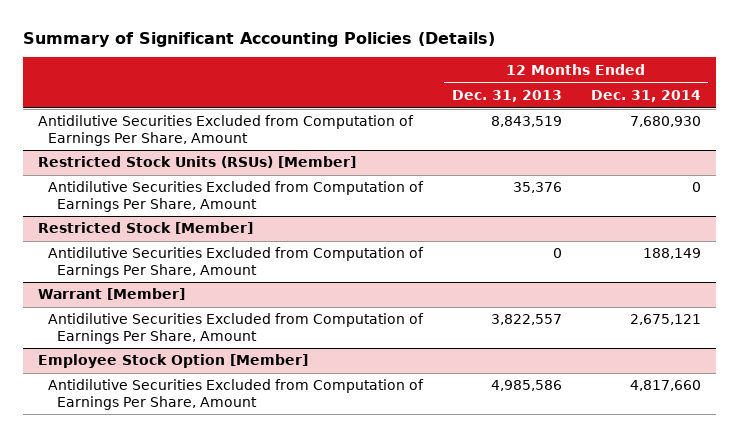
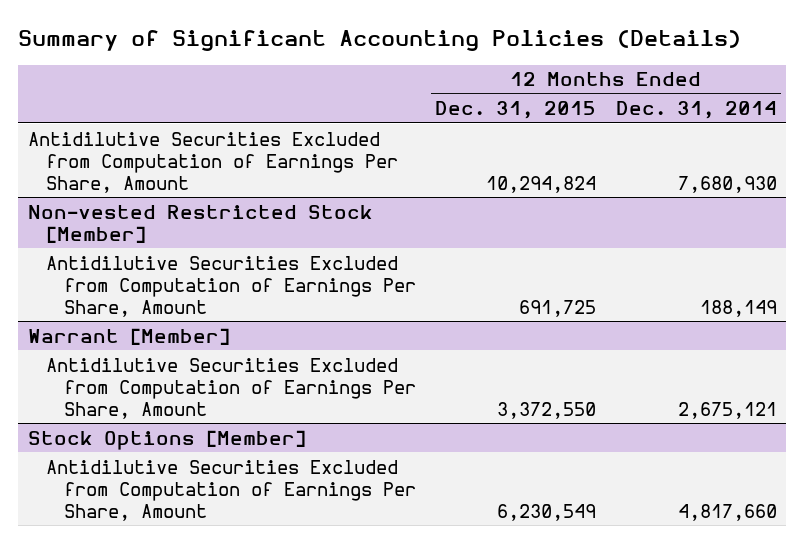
- | 12 Months Ended Dec. 31, 2013 | 12 Months Ended Dec. 31, 2014
+ | 12 Months Ended Dec. 31, 2015 | 12 Months Ended Dec. 31, 2014
- Restricted Stock Units (RSUs) [Member]
- Antidilutive Securities Excluded from Computation of Earnings Per Share, Amount | 35,376 | 0
- Restricted Stock [Member]
+ Non-vested Restricted Stock [Member]
- Employee Stock Option [Member]
+ Stock Options [Member]

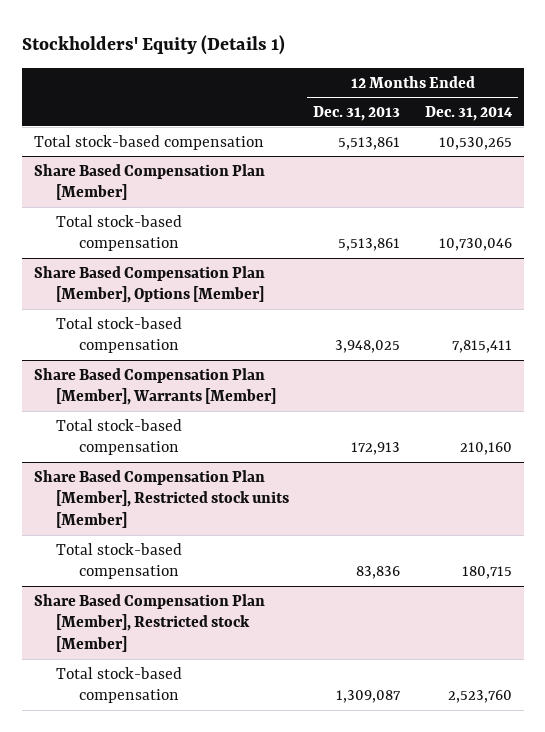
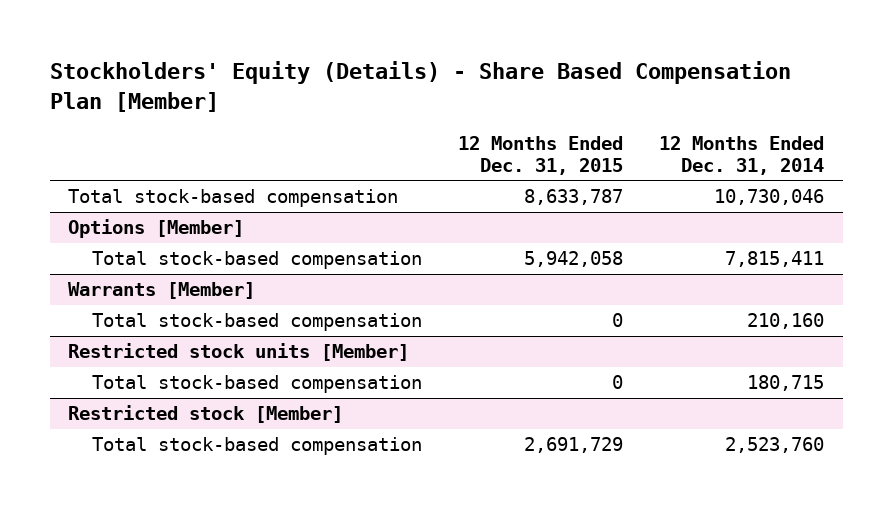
- Stockholders' Equity (Details 1)
+ Stockholders' Equity (Details) - Share Based Compensation Plan [Member]
- | 12 Months Ended Dec. 31, 2013 | 12 Months Ended Dec. 31, 2014
+ | 12 Months Ended Dec. 31, 2015 | 12 Months Ended Dec. 31, 2014
- Total stock-based compensation | 5,513,861 | 10,530,265
- Share Based Compensation Plan [Member]
- Share Based Compensation Plan [Member], Options [Member]
+ Options [Member]
- Share Based Compensation Plan [Member], Warrants [Member]
+ Warrants [Member]
- Share Based Compensation Plan [Member], Restricted stock units [Member]
+ Restricted stock units [Member]
- Share Based Compensation Plan [Member], Restricted stock [Member]
+ Restricted stock [Member]

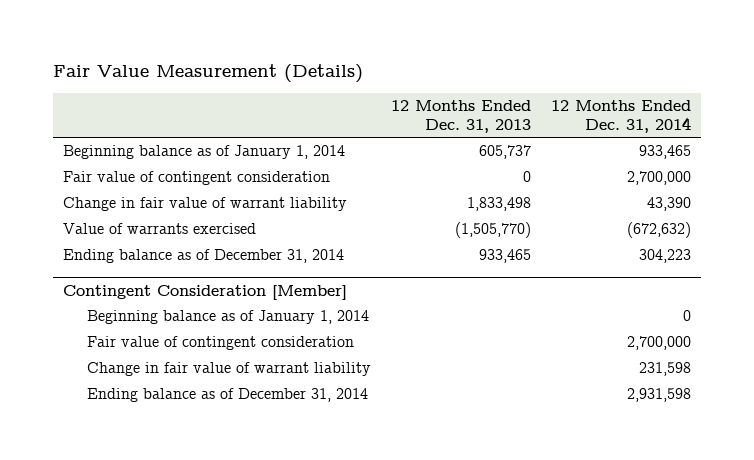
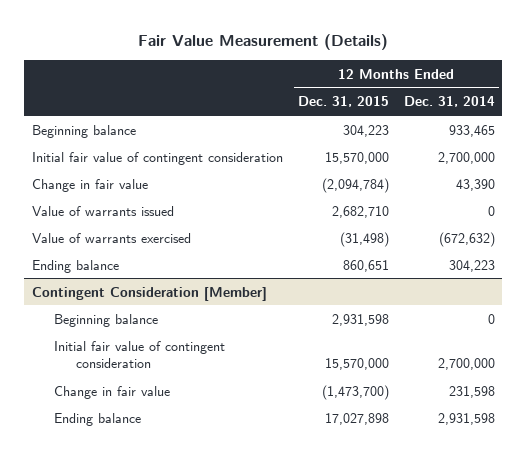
- | 12 Months Ended Dec. 31, 2013 | 12 Months Ended Dec. 31, 2014
+ | 12 Months Ended Dec. 31, 2015 | 12 Months Ended Dec. 31, 2014
- Beginning balance as of January 1, 2014 | 605,737 | 933,465
- Fair value of contingent consideration | 0 | 2,700,000
- Change in fair value of warrant liability | 1,833,498 | 43,390
+ Beginning balance | 304,223 | 933,465
+ Initial fair value of contingent consideration | 15,570,000 | 2,700,000
+ Change in fair value | (2,094,784) | 43,390
+ Value of warrants issued | 2,682,710 | 0
- Ending balance as of December 31, 2014 | 933,465 | 304,223
+ Ending balance | 860,651 | 304,223
@ Contingent Consideration [Member]
- Beginning balance as of January 1, 2014 | | 0
- Fair value of contingent consideration | | 2,700,000
- Change in fair value of warrant liability | | 231,598
- Ending balance as of December 31, 2014 | | 2,931,598
+ Beginning balance | 2,931,598 | 0
+ Initial fair value of contingent consideration | 15,570,000 | 2,700,000
+ Change in fair value | (1,473,700) | 231,598
+ Ending balance | 17,027,898 | 2,931,598

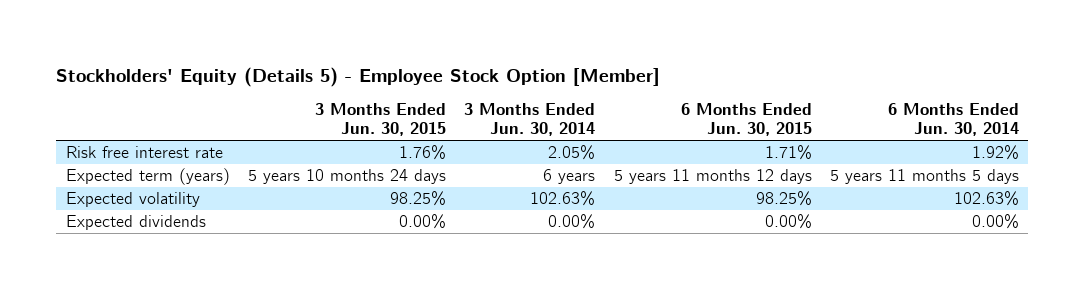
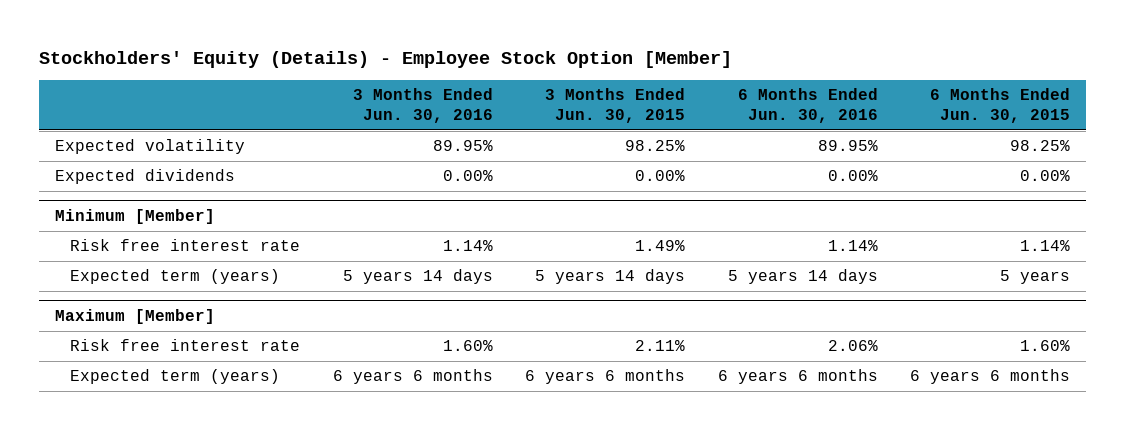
- Stockholders' Equity (Details 5) - Employee Stock Option [Member]
+ Stockholders' Equity (Details) - Employee Stock Option [Member]
- | 3 Months Ended Jun. 30, 2015 | 3 Months Ended Jun. 30, 2014 | 6 Months Ended Jun. 30, 2015 | 6 Months Ended Jun. 30, 2014
+ | 3 Months Ended Jun. 30, 2016 | 3 Months Ended Jun. 30, 2015 | 6 Months Ended Jun. 30, 2016 | 6 Months Ended Jun. 30, 2015
- Risk free interest rate | 1.76% | 2.05% | 1.71% | 1.92%
- Expected term (years) | 5 years 10 months 24 days | 6 years | 5 years 11 months 12 days | 5 years 11 months 5 days
+ Minimum [Member]
+ Risk free interest rate | 1.14% | 1.49% | 1.14% | 1.14%
+ Expected term (years) | 5 years 14 days | 5 years 14 days | 5 years 14 days | 5 years
+ Maximum [Member]
+ Risk free interest rate | 1.60% | 2.11% | 2.06% | 1.60%
+ Expected term (years) | 6 years 6 months | 6 years 6 months | 6 years 6 months | 6 years 6 months

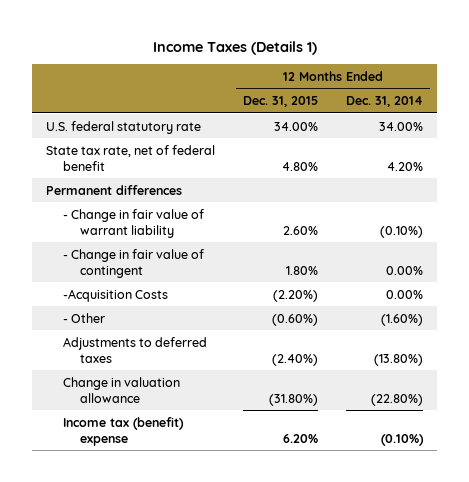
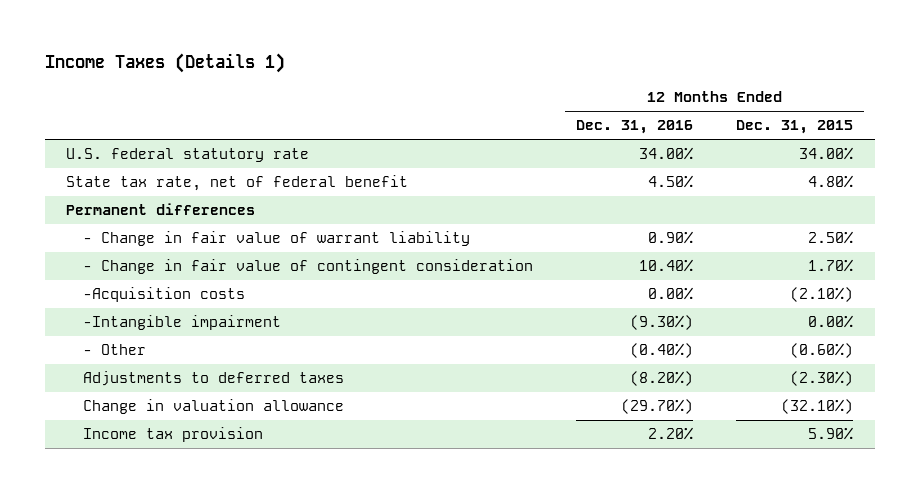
- | 12 Months Ended Dec. 31, 2015 | 12 Months Ended Dec. 31, 2014
+ | 12 Months Ended Dec. 31, 2016 | 12 Months Ended Dec. 31, 2015
- - Change in fair value of warrant liability | 2.60% | (0.10%)
- - Change in fair value of contingent | 1.80% | 0.00%
- -Acquisition Costs | (2.20%) | 0.00%
+ - Change in fair value of warrant liability | 0.90% | 2.50%
+ - Change in fair value of contingent consideration | 10.40% | 1.70%
+ -Acquisition costs | 0.00% | (2.10%)
+ -Intangible impairment | (9.30%) | 0.00%
- Adjustments to deferred taxes | (2.40%) | (13.80%)
- Change in valuation allowance | (31.80%) | (22.80%)
- Income tax (benefit) expense | 6.20% | (0.10%)
+ Adjustments to deferred taxes | (8.20%) | (2.30%)
+ Change in valuation allowance | (29.70%) | (32.10%)
+ Income tax provision | 2.20% | 5.90%

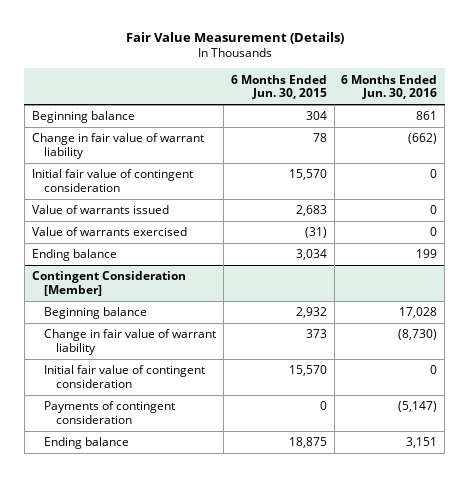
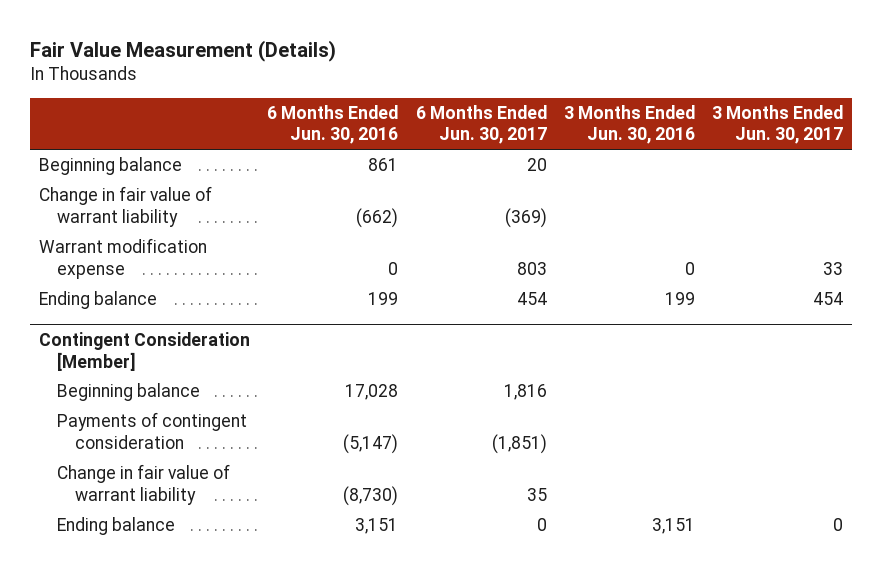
- | 6 Months Ended Jun. 30, 2015 | 6 Months Ended Jun. 30, 2016
+ | 6 Months Ended Jun. 30, 2016 | 6 Months Ended Jun. 30, 2017 | 3 Months Ended Jun. 30, 2016 | 3 Months Ended Jun. 30, 2017
- Initial fair value of contingent consideration | 15,570 | 0
- Value of warrants issued | 2,683 | 0
- Value of warrants exercised | (31) | 0
+ Warrant modification expense | 0 | 803 | 0 | 33
@ Contingent Consideration [Member]
- Initial fair value of contingent consideration | 15,570 | 0
moved down: Change in fair value of warrant liability | (8,730) | 35 | |

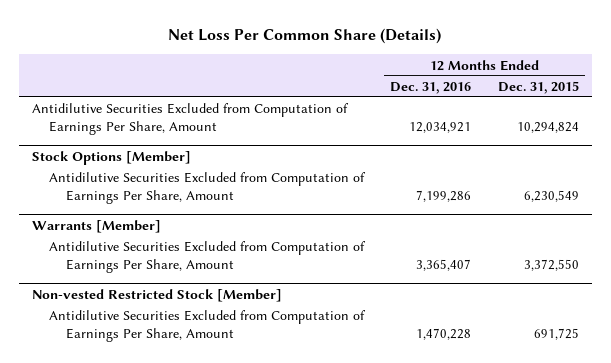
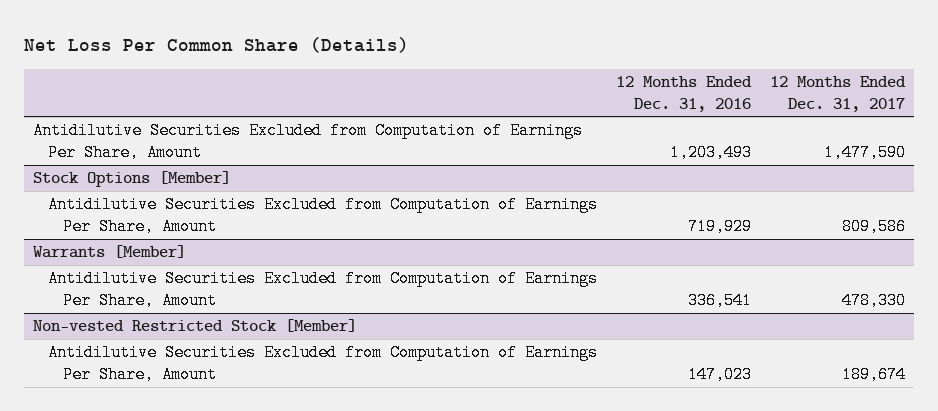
- | 12 Months Ended Dec. 31, 2016 | 12 Months Ended Dec. 31, 2015
+ | 12 Months Ended Dec. 31, 2016 | 12 Months Ended Dec. 31, 2017
- Antidilutive Securities Excluded from Computation of Earnings Per Share, Amount | 12,034,921 | 10,294,824
+ Antidilutive Securities Excluded from Computation of Earnings Per Share, Amount | 1,203,493 | 1,477,590
@ Stock Options [Member]
- Antidilutive Securities Excluded from Computation of Earnings Per Share, Amount | 7,199,286 | 6,230,549
+ Antidilutive Securities Excluded from Computation of Earnings Per Share, Amount | 719,929 | 809,586
@ Warrants [Member]
- Antidilutive Securities Excluded from Computation of Earnings Per Share, Amount | 3,365,407 | 3,372,550
+ Antidilutive Securities Excluded from Computation of Earnings Per Share, Amount | 336,541 | 478,330
@ Non-vested Restricted Stock [Member]
- Antidilutive Securities Excluded from Computation of Earnings Per Share, Amount | 1,470,228 | 691,725
+ Antidilutive Securities Excluded from Computation of Earnings Per Share, Amount | 147,023 | 189,674

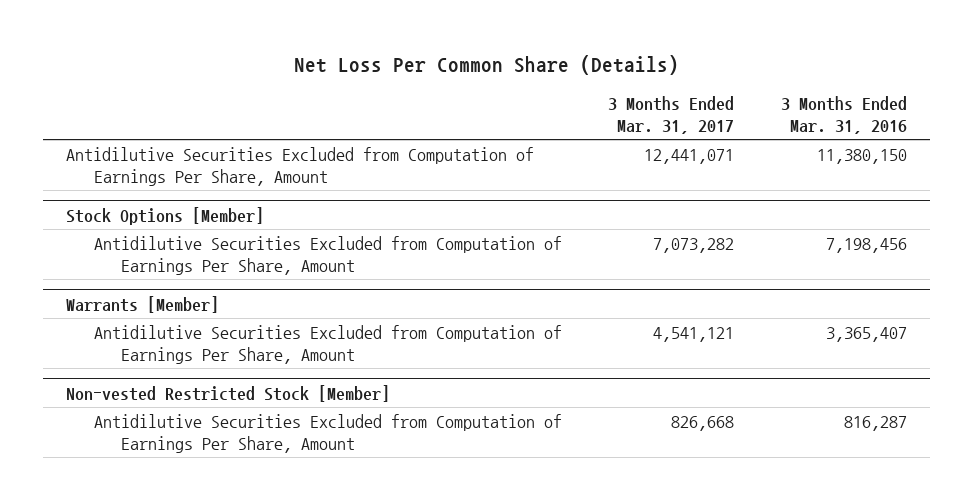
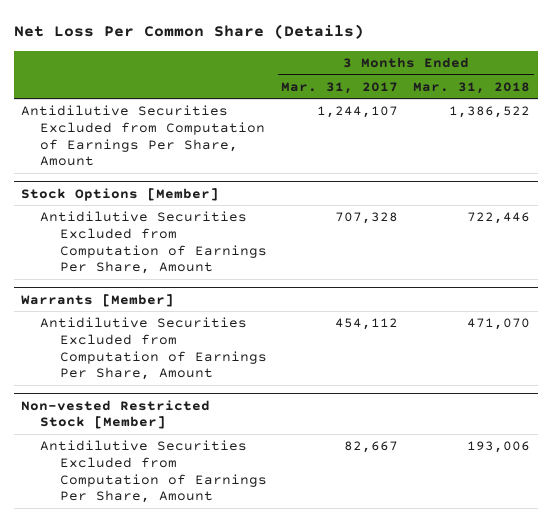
- | 3 Months Ended Mar. 31, 2017 | 3 Months Ended Mar. 31, 2016
+ | 3 Months Ended Mar. 31, 2017 | 3 Months Ended Mar. 31, 2018
- Antidilutive Securities Excluded from Computation of Earnings Per Share, Amount | 12,441,071 | 11,380,150
+ Antidilutive Securities Excluded from Computation of Earnings Per Share, Amount | 1,244,107 | 1,386,522
@ Stock Options [Member]
- Antidilutive Securities Excluded from Computation of Earnings Per Share, Amount | 7,073,282 | 7,198,456
+ Antidilutive Securities Excluded from Computation of Earnings Per Share, Amount | 707,328 | 722,446
@ Warrants [Member]
- Antidilutive Securities Excluded from Computation of Earnings Per Share, Amount | 4,541,121 | 3,365,407
+ Antidilutive Securities Excluded from Computation of Earnings Per Share, Amount | 454,112 | 471,070
@ Non-vested Restricted Stock [Member]
- Antidilutive Securities Excluded from Computation of Earnings Per Share, Amount | 826,668 | 816,287
+ Antidilutive Securities Excluded from Computation of Earnings Per Share, Amount | 82,667 | 193,006

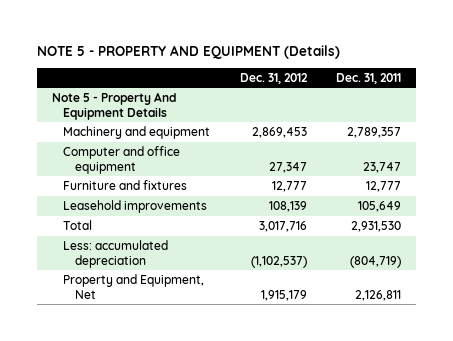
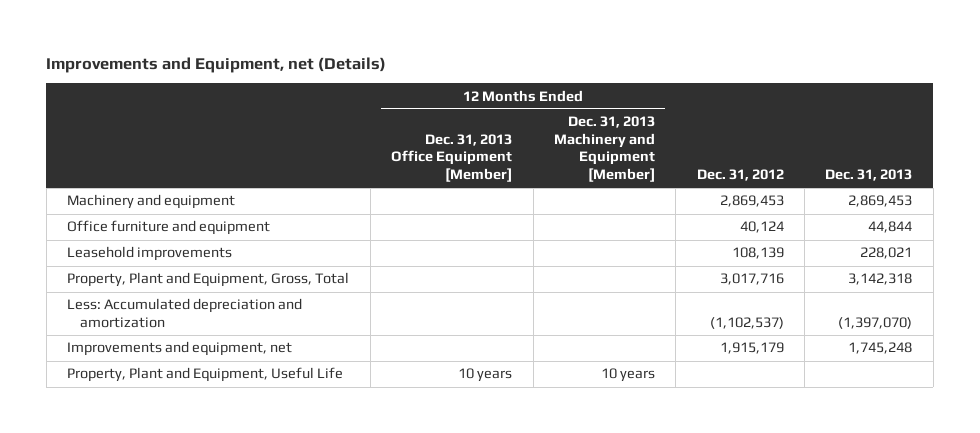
- NOTE 5 - PROPERTY AND EQUIPMENT (Details)
+ Improvements and Equipment, net (Details)
- | Dec. 31, 2012 | Dec. 31, 2011
+ | 12 Months Ended Dec. 31, 2013 Office Equipment [Member] | 12 Months Ended Dec. 31, 2013 Machinery and Equipment [Member] | Dec. 31, 2012 | Dec. 31, 2013
- Note 5 - Property And Equipment Details
- Computer and office equipment | 27,347 | 23,747
- Furniture and fixtures | 12,777 | 12,777
+ Office furniture and equipment | | | 40,124 | 44,844
- Total | 3,017,716 | 2,931,530
- Less: accumulated depreciation | (1,102,537) | (804,719)
- Property and Equipment, Net | 1,915,179 | 2,126,811
+ Property, Plant and Equipment, Gross, Total | | | 3,017,716 | 3,142,318
+ Less: Accumulated depreciation and amortization | | | (1,102,537) | (1,397,070)
+ Improvements and equipment, net | | | 1,915,179 | 1,745,248
+ Property, Plant and Equipment, Useful Life | 10 years | 10 years | |

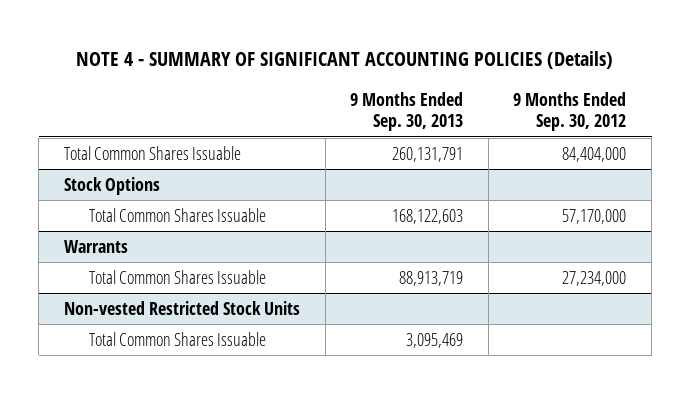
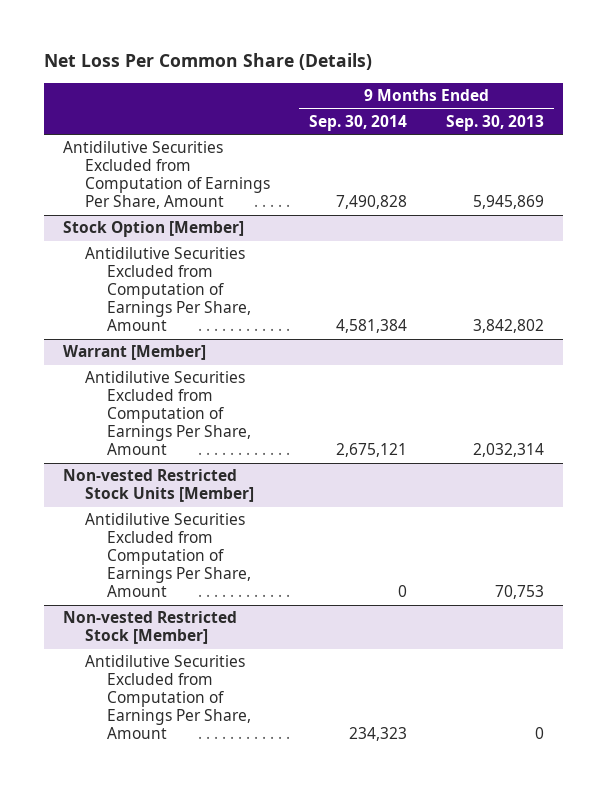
- NOTE 4 - SUMMARY OF SIGNIFICANT ACCOUNTING POLICIES (Details)
+ Net Loss Per Common Share (Details)
- | 9 Months Ended Sep. 30, 2013 | 9 Months Ended Sep. 30, 2012
+ | 9 Months Ended Sep. 30, 2014 | 9 Months Ended Sep. 30, 2013
- Total Common Shares Issuable | 260,131,791 | 84,404,000
- Stock Options
- Total Common Shares Issuable | 168,122,603 | 57,170,000
- Warrants
- Total Common Shares Issuable | 88,913,719 | 27,234,000
- Non-vested Restricted Stock Units
- Total Common Shares Issuable | 3,095,469 |
+ Antidilutive Securities Excluded from Computation of Earnings Per Share, Amount | 7,490,828 | 5,945,869
+ Stock Option [Member]
+ Antidilutive Securities Excluded from Computation of Earnings Per Share, Amount | 4,581,384 | 3,842,802
+ Warrant [Member]
+ Antidilutive Securities Excluded from Computation of Earnings Per Share, Amount | 2,675,121 | 2,032,314
+ Non-vested Restricted Stock Units [Member]
+ Antidilutive Securities Excluded from Computation of Earnings Per Share, Amount | 0 | 70,753
+ Non-vested Restricted Stock [Member]
+ Antidilutive Securities Excluded from Computation of Earnings Per Share, Amount | 234,323 | 0

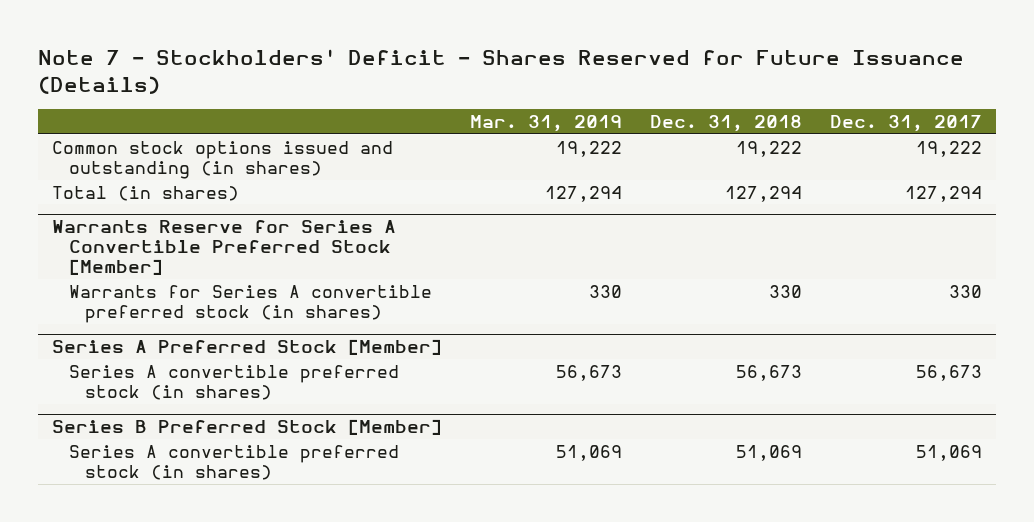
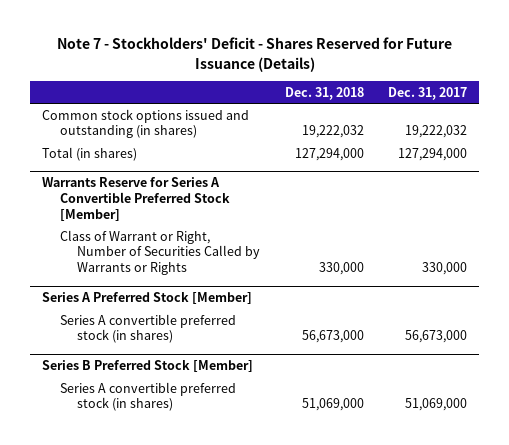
- | Mar. 31, 2019 | Dec. 31, 2018 | Dec. 31, 2017
+ | Dec. 31, 2018 | Dec. 31, 2017
- Common stock options issued and outstanding (in shares) | 19,222 | 19,222 | 19,222
- Total (in shares) | 127,294 | 127,294 | 127,294
+ Common stock options issued and outstanding (in shares) | 19,222,032 | 19,222,032
+ Total (in shares) | 127,294,000 | 127,294,000
@ Warrants Reserve for Series A Convertible Preferred Stock [Member]
- Warrants for Series A convertible preferred stock (in shares) | 330 | 330 | 330
+ Class of Warrant or Right, Number of Securities Called by Warrants or Rights | 330,000 | 330,000
@ Series A Preferred Stock [Member]
- Series A convertible preferred stock (in shares) | 56,673 | 56,673 | 56,673
+ Series A convertible preferred stock (in shares) | 56,673,000 | 56,673,000
@ Series B Preferred Stock [Member]
- Series A convertible preferred stock (in shares) | 51,069 | 51,069 | 51,069
+ Series A convertible preferred stock (in shares) | 51,069,000 | 51,069,000

